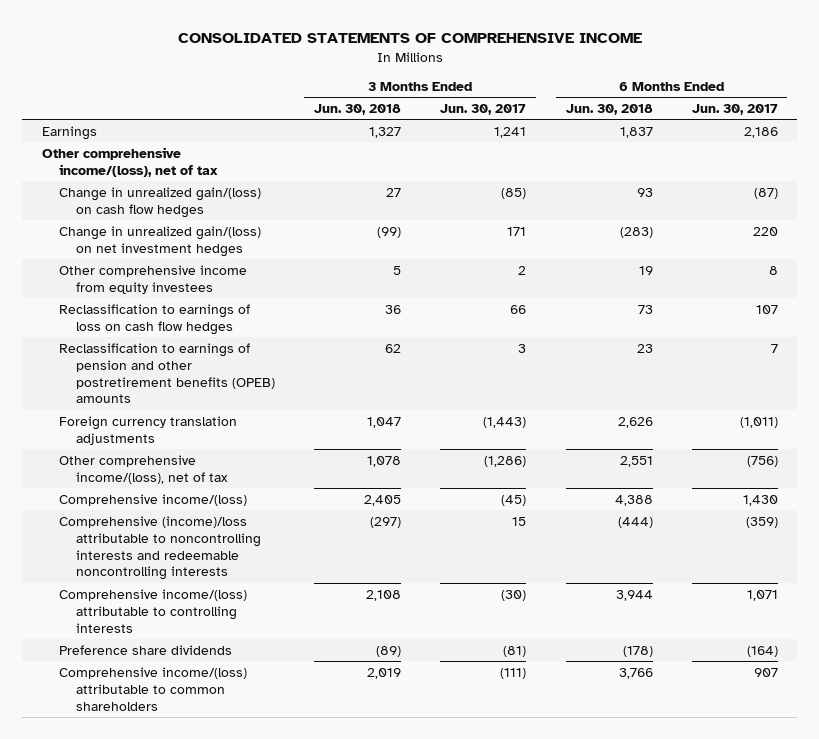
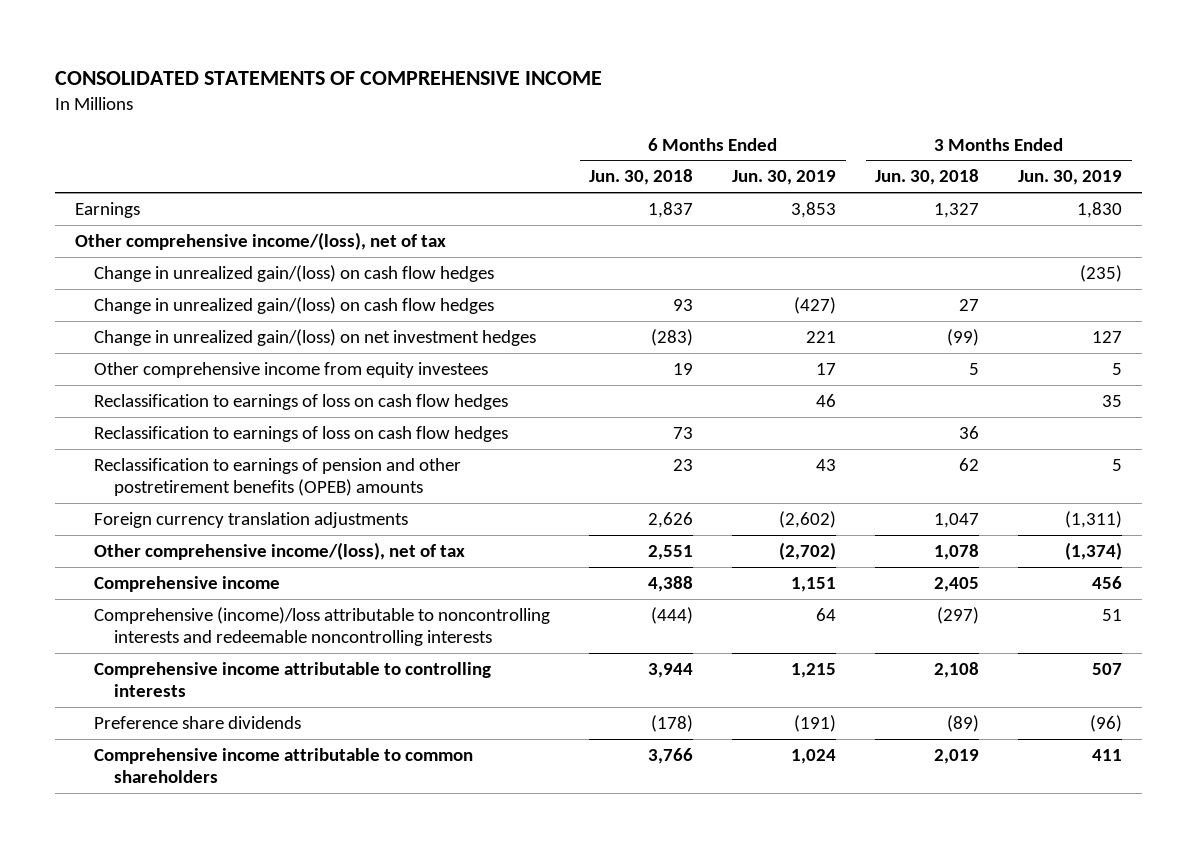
- | 3 Months Ended Jun. 30, 2018 | 3 Months Ended Jun. 30, 2017 | 6 Months Ended Jun. 30, 2018 | 6 Months Ended Jun. 30, 2017
+ | 6 Months Ended Jun. 30, 2018 | 6 Months Ended Jun. 30, 2019 | 3 Months Ended Jun. 30, 2018 | 3 Months Ended Jun. 30, 2019
+ Change in unrealized gain/(loss) on cash flow hedges | | | | (235)
+ Reclassification to earnings of loss on cash flow hedges | | 46 | | 35
- Comprehensive income/(loss) | 2,405 | (45) | 4,388 | 1,430
+ Comprehensive income | 4,388 | 1,151 | 2,405 | 456
- Comprehensive income/(loss) attributable to controlling interests | 2,108 | (30) | 3,944 | 1,071
+ Comprehensive income attributable to controlling interests | 3,944 | 1,215 | 2,108 | 507
- Comprehensive income/(loss) attributable to common shareholders | 2,019 | (111) | 3,766 | 907
+ Comprehensive income attributable to common shareholders | 3,766 | 1,024 | 2,019 | 411

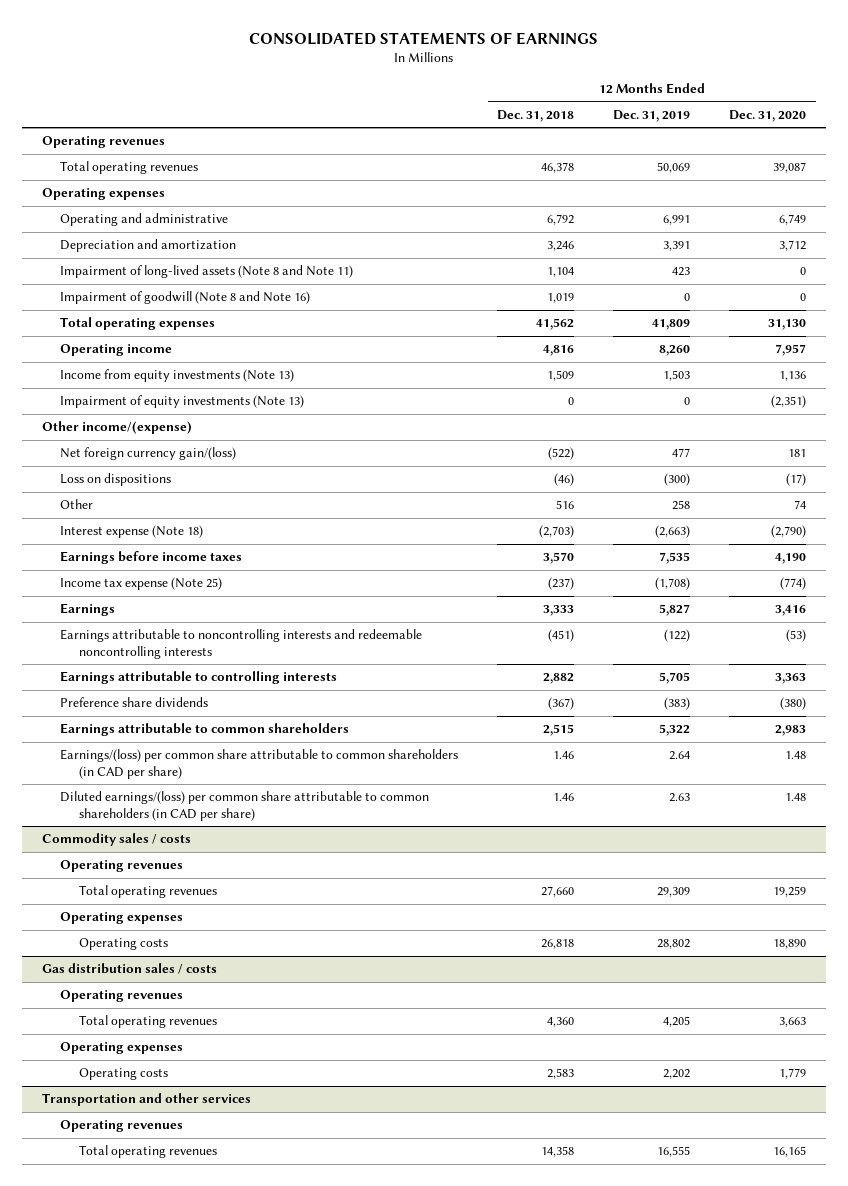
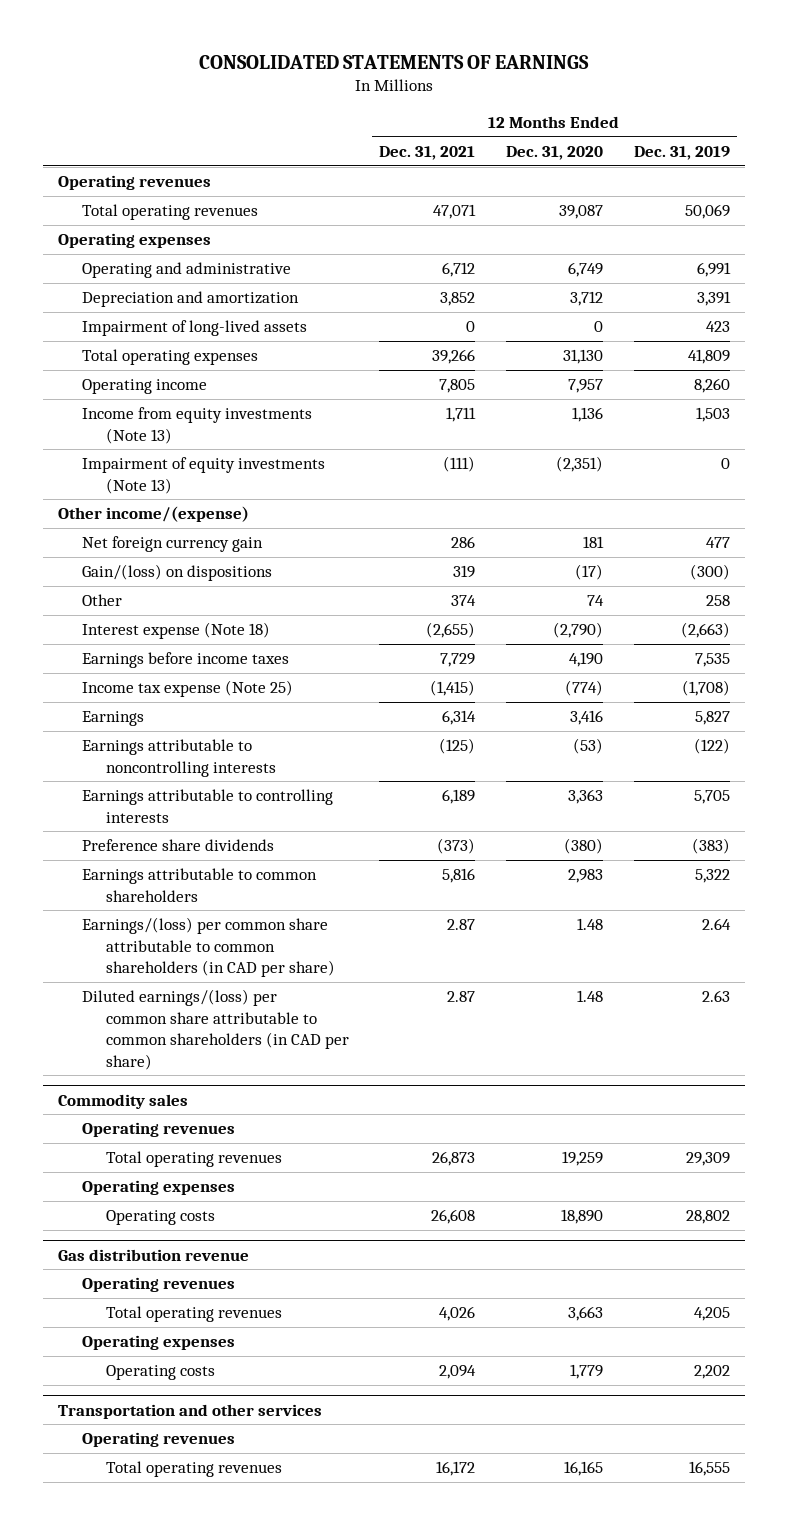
- | 12 Months Ended Dec. 31, 2018 | 12 Months Ended Dec. 31, 2019 | 12 Months Ended Dec. 31, 2020
+ | 12 Months Ended Dec. 31, 2021 | 12 Months Ended Dec. 31, 2020 | 12 Months Ended Dec. 31, 2019
- Impairment of long-lived assets (Note 8 and Note 11) | 1,104 | 423 | 0
- Impairment of goodwill (Note 8 and Note 16) | 1,019 | 0 | 0
+ Impairment of long-lived assets | 0 | 0 | 423
- Net foreign currency gain/(loss) | (522) | 477 | 181
- Loss on dispositions | (46) | (300) | (17)
+ Net foreign currency gain | 286 | 181 | 477
+ Gain/(loss) on dispositions | 319 | (17) | (300)
- Earnings attributable to noncontrolling interests and redeemable noncontrolling interests | (451) | (122) | (53)
+ Earnings attributable to noncontrolling interests | (125) | (53) | (122)
- Commodity sales / costs
+ Commodity sales
- Gas distribution sales / costs
+ Gas distribution revenue

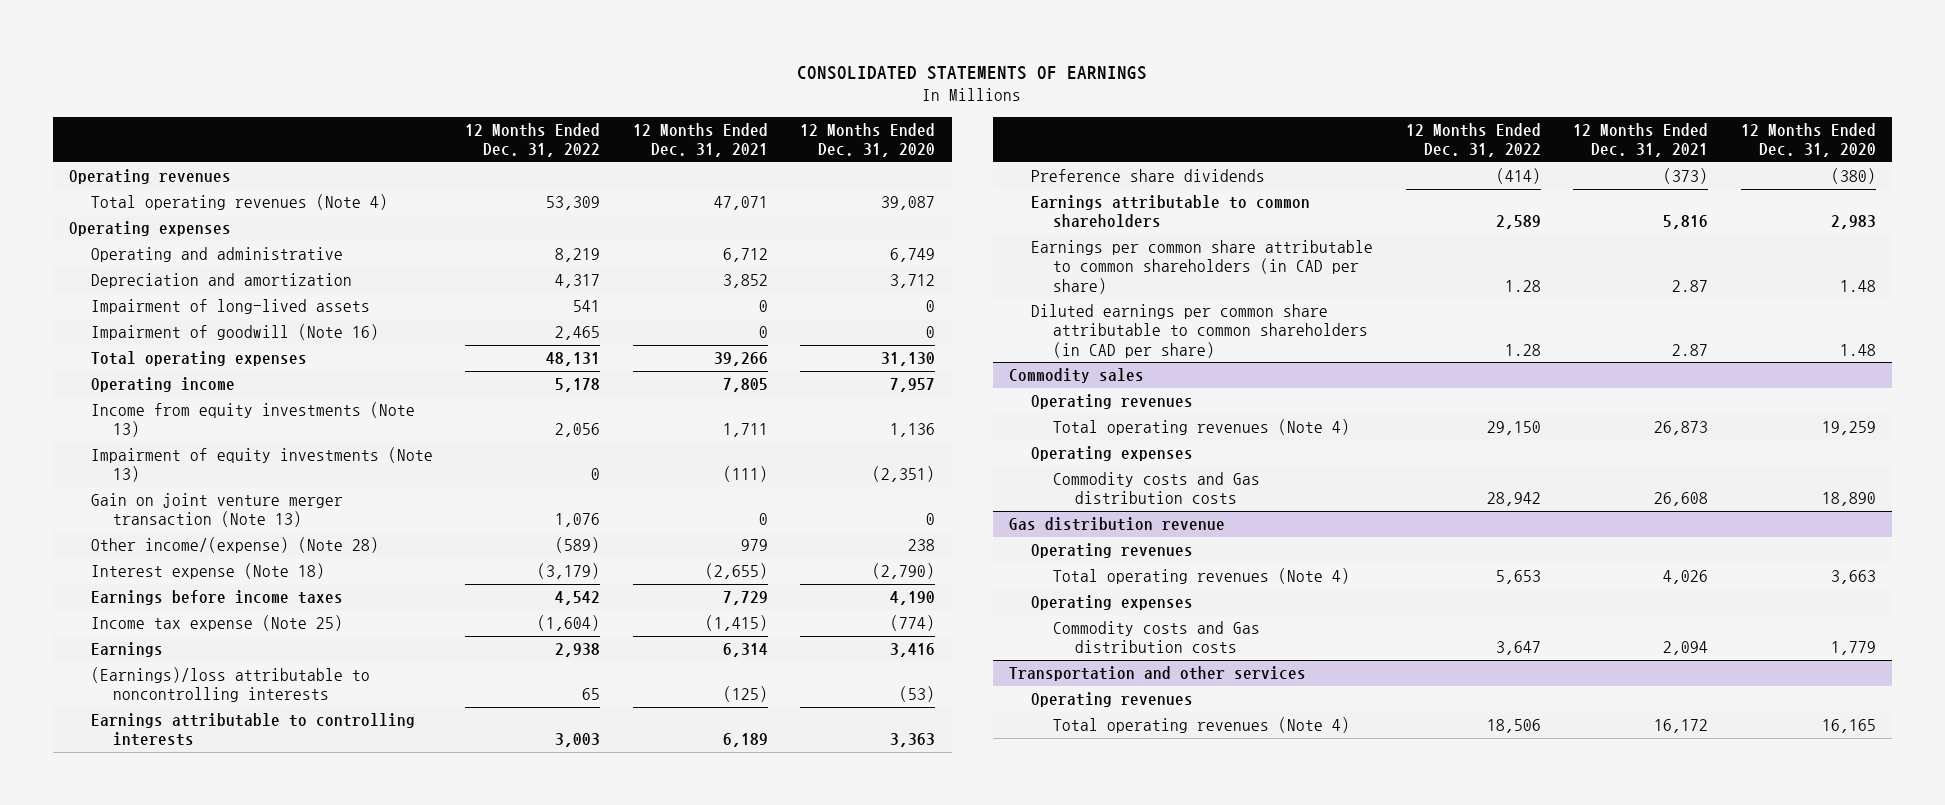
- | 12 Months Ended Dec. 31, 2021 | 12 Months Ended Dec. 31, 2020 | 12 Months Ended Dec. 31, 2019
+ | 12 Months Ended Dec. 31, 2022 | 12 Months Ended Dec. 31, 2021 | 12 Months Ended Dec. 31, 2020
- Total operating revenues | 47,071 | 39,087 | 50,069
+ Total operating revenues (Note 4) | 53,309 | 47,071 | 39,087
+ Impairment of goodwill (Note 16) | 2,465 | 0 | 0
- Other income/(expense)
- Net foreign currency gain | 286 | 181 | 477
- Gain/(loss) on dispositions | 319 | (17) | (300)
- Other | 374 | 74 | 258
+ Gain on joint venture merger transaction (Note 13) | 1,076 | 0 | 0
+ Other income/(expense) (Note 28) | (589) | 979 | 238
- Earnings attributable to noncontrolling interests | (125) | (53) | (122)
+ (Earnings)/loss attributable to noncontrolling interests | 65 | (125) | (53)
- Earnings/(loss) per common share attributable to common shareholders (in CAD per share) | 2.87 | 1.48 | 2.64
- Diluted earnings/(loss) per common share attributable to common shareholders (in CAD per share) | 2.87 | 1.48 | 2.63
+ Earnings per common share attributable to common shareholders (in CAD per share) | 1.28 | 2.87 | 1.48
+ Diluted earnings per common share attributable to common shareholders (in CAD per share) | 1.28 | 2.87 | 1.48
@ Commodity sales
- Total operating revenues | 26,873 | 19,259 | 29,309
+ Total operating revenues (Note 4) | 29,150 | 26,873 | 19,259
- Operating costs | 26,608 | 18,890 | 28,802
+ Commodity costs and Gas distribution costs | 28,942 | 26,608 | 18,890
@ Gas distribution revenue
- Total operating revenues | 4,026 | 3,663 | 4,205
+ Total operating revenues (Note 4) | 5,653 | 4,026 | 3,663
- Operating costs | 2,094 | 1,779 | 2,202
+ Commodity costs and Gas distribution costs | 3,647 | 2,094 | 1,779
@ Transportation and other services
- Total operating revenues | 16,172 | 16,165 | 16,555
+ Total operating revenues (Note 4) | 18,506 | 16,172 | 16,165

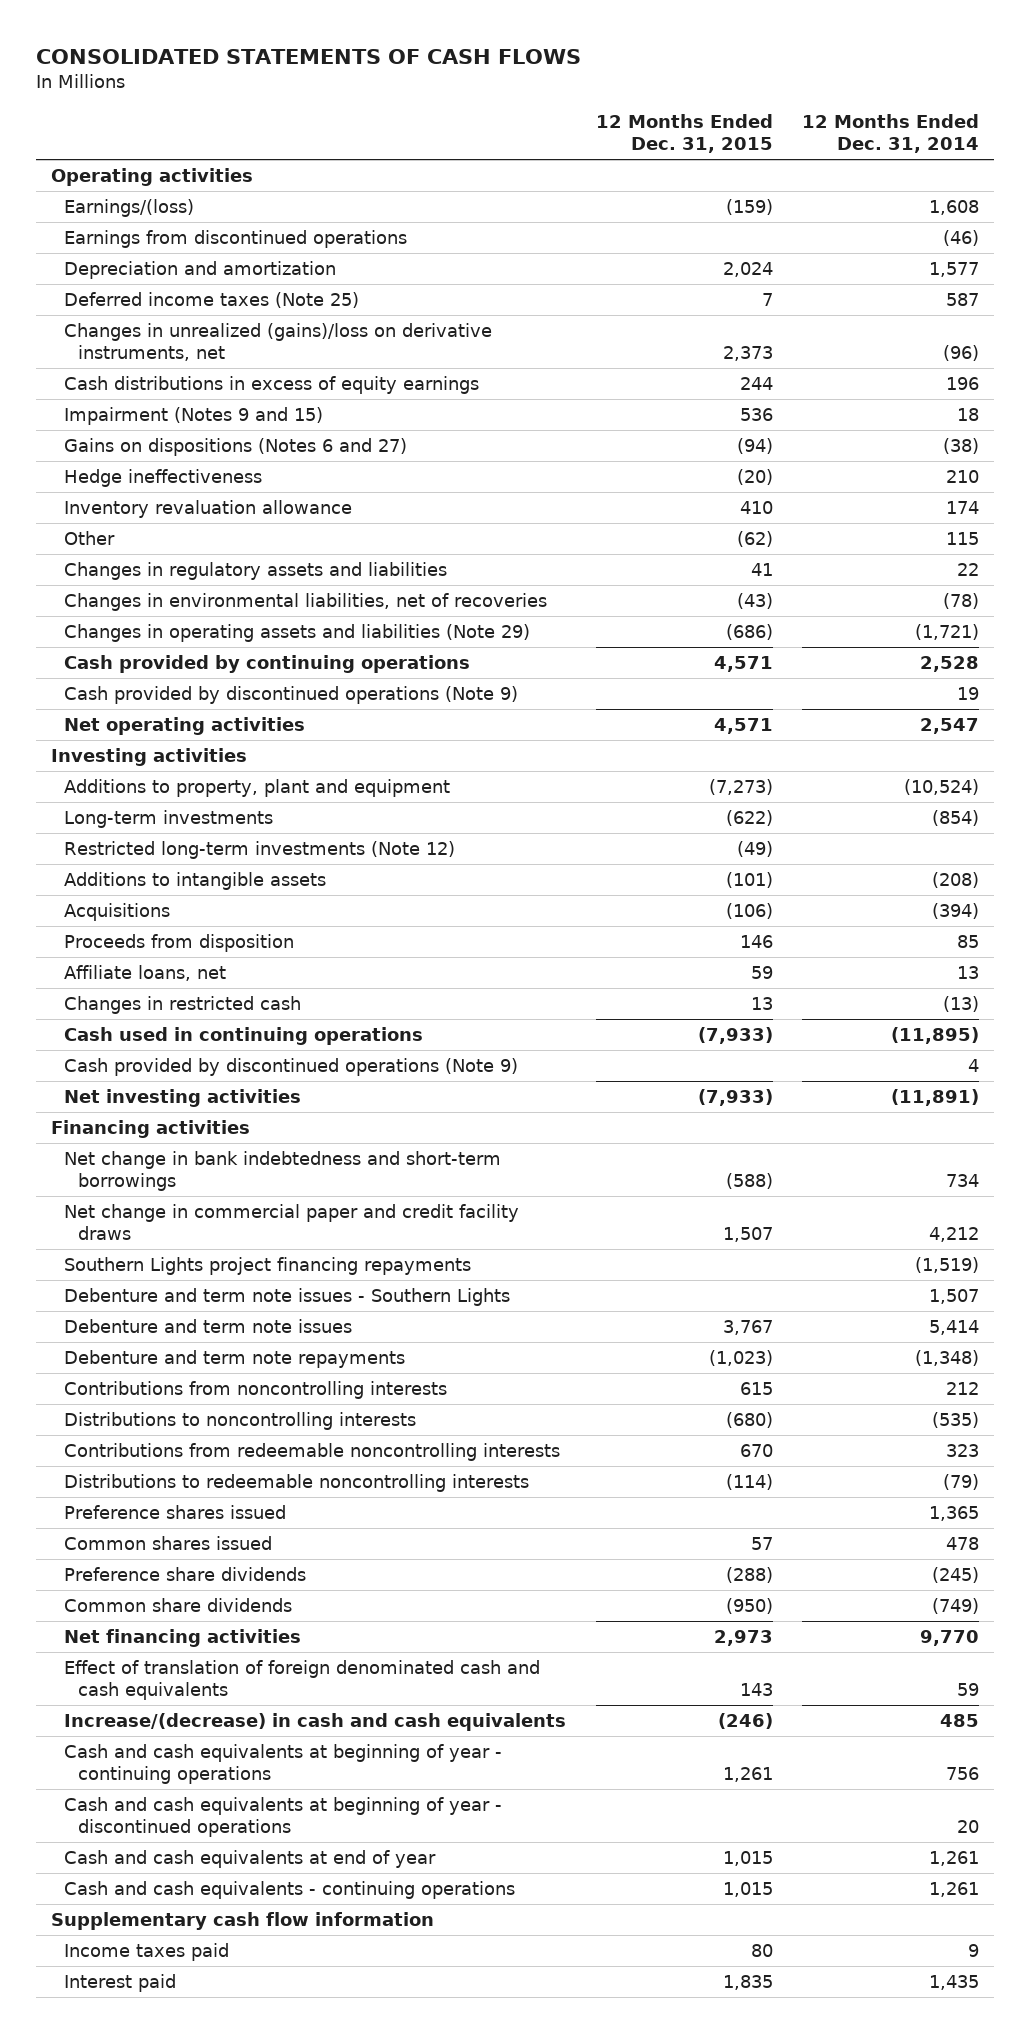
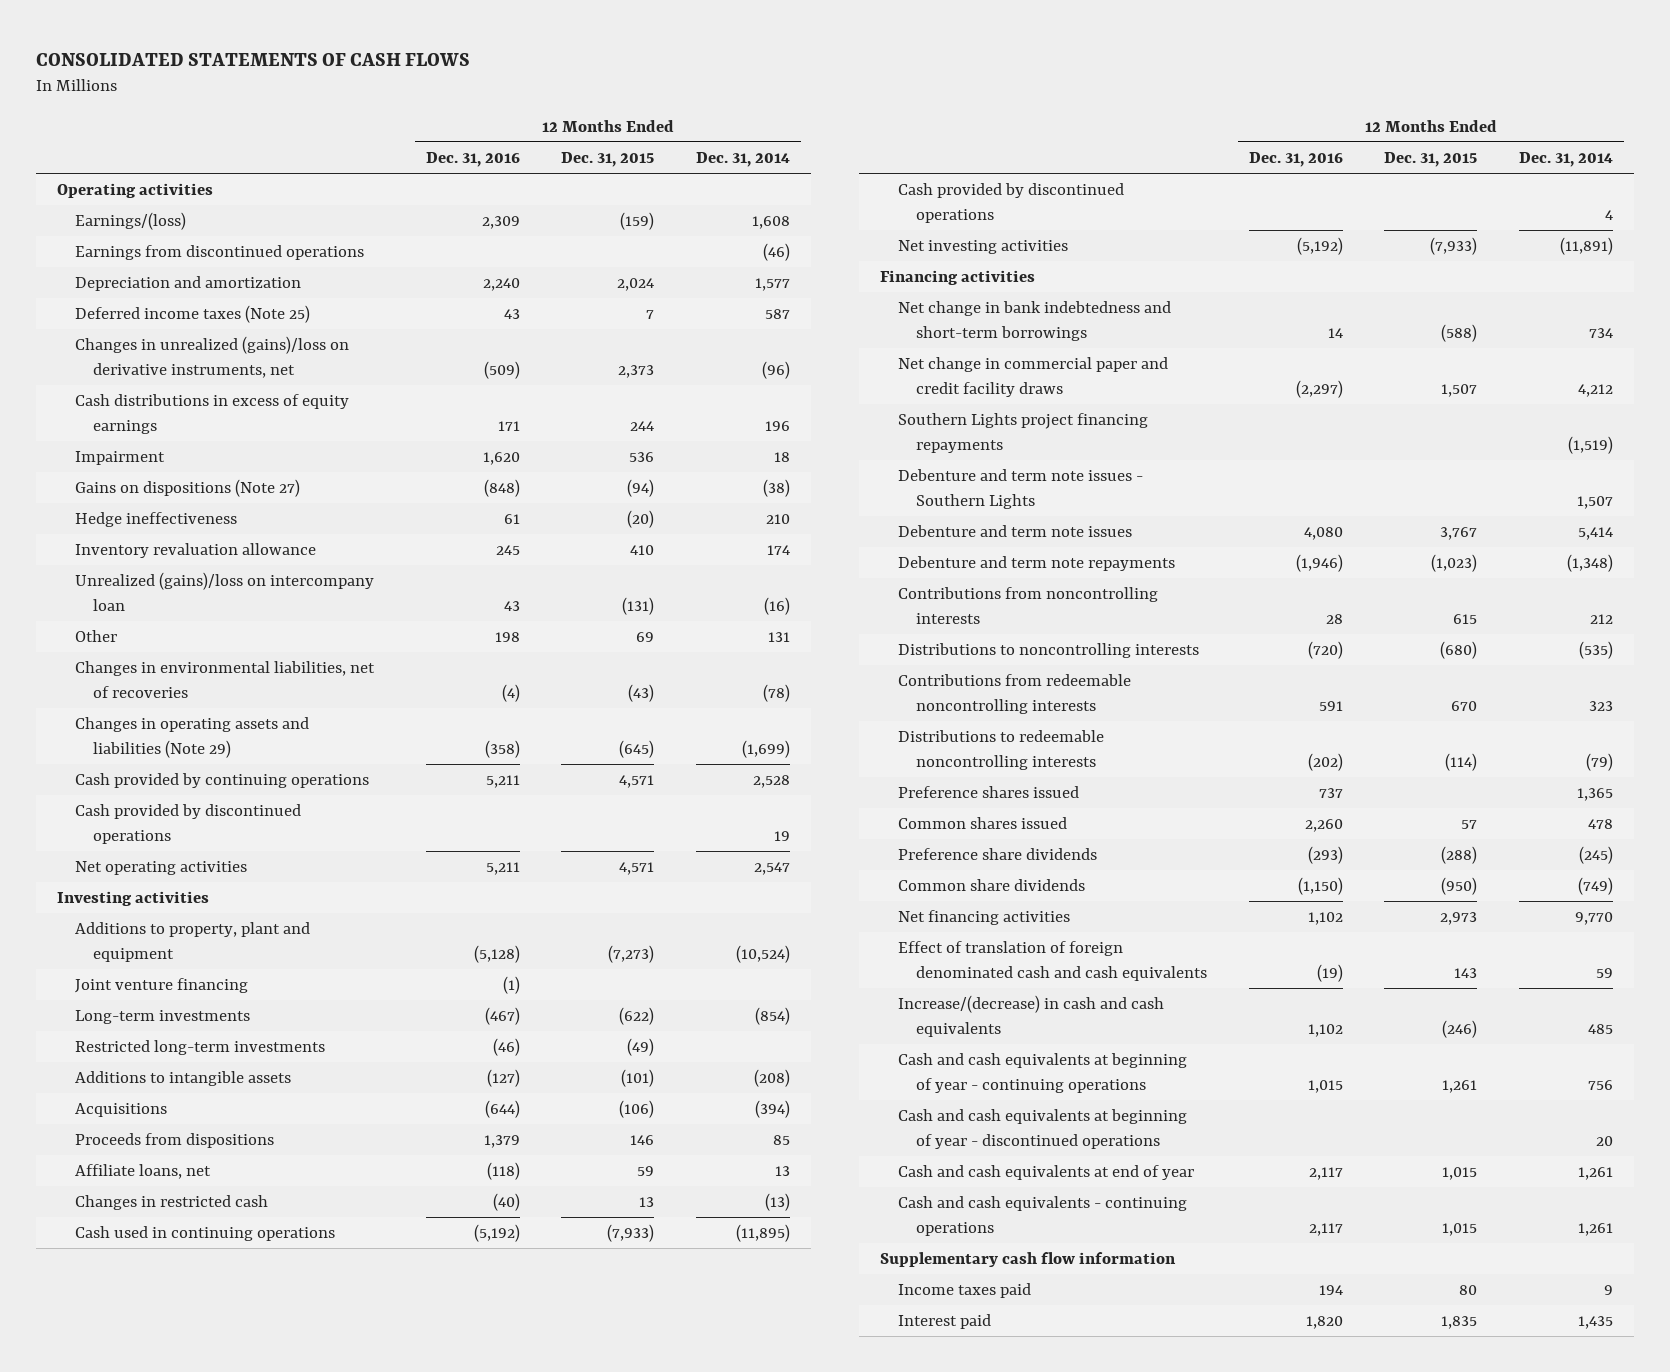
- | 12 Months Ended Dec. 31, 2015 | 12 Months Ended Dec. 31, 2014
+ | 12 Months Ended Dec. 31, 2016 | 12 Months Ended Dec. 31, 2015 | 12 Months Ended Dec. 31, 2014
- Impairment (Notes 9 and 15) | 536 | 18
- Gains on dispositions (Notes 6 and 27) | (94) | (38)
+ Impairment | 1,620 | 536 | 18
+ Gains on dispositions (Note 27) | (848) | (94) | (38)
- Other | (62) | 115
- Changes in regulatory assets and liabilities | 41 | 22
+ Unrealized (gains)/loss on intercompany loan | 43 | (131) | (16)
+ Other | 198 | 69 | 131
- Changes in operating assets and liabilities (Note 29) | (686) | (1,721)
+ Changes in operating assets and liabilities (Note 29) | (358) | (645) | (1,699)
- Cash provided by discontinued operations (Note 9) | | 19
+ Cash provided by discontinued operations | | | 19
+ Joint venture financing | (1) | |
- Restricted long-term investments (Note 12) | (49) |
+ Restricted long-term investments | (46) | (49) |
- Proceeds from disposition | 146 | 85
+ Proceeds from dispositions | 1,379 | 146 | 85
- Cash provided by discontinued operations (Note 9) | | 4
+ Cash provided by discontinued operations | | | 4

